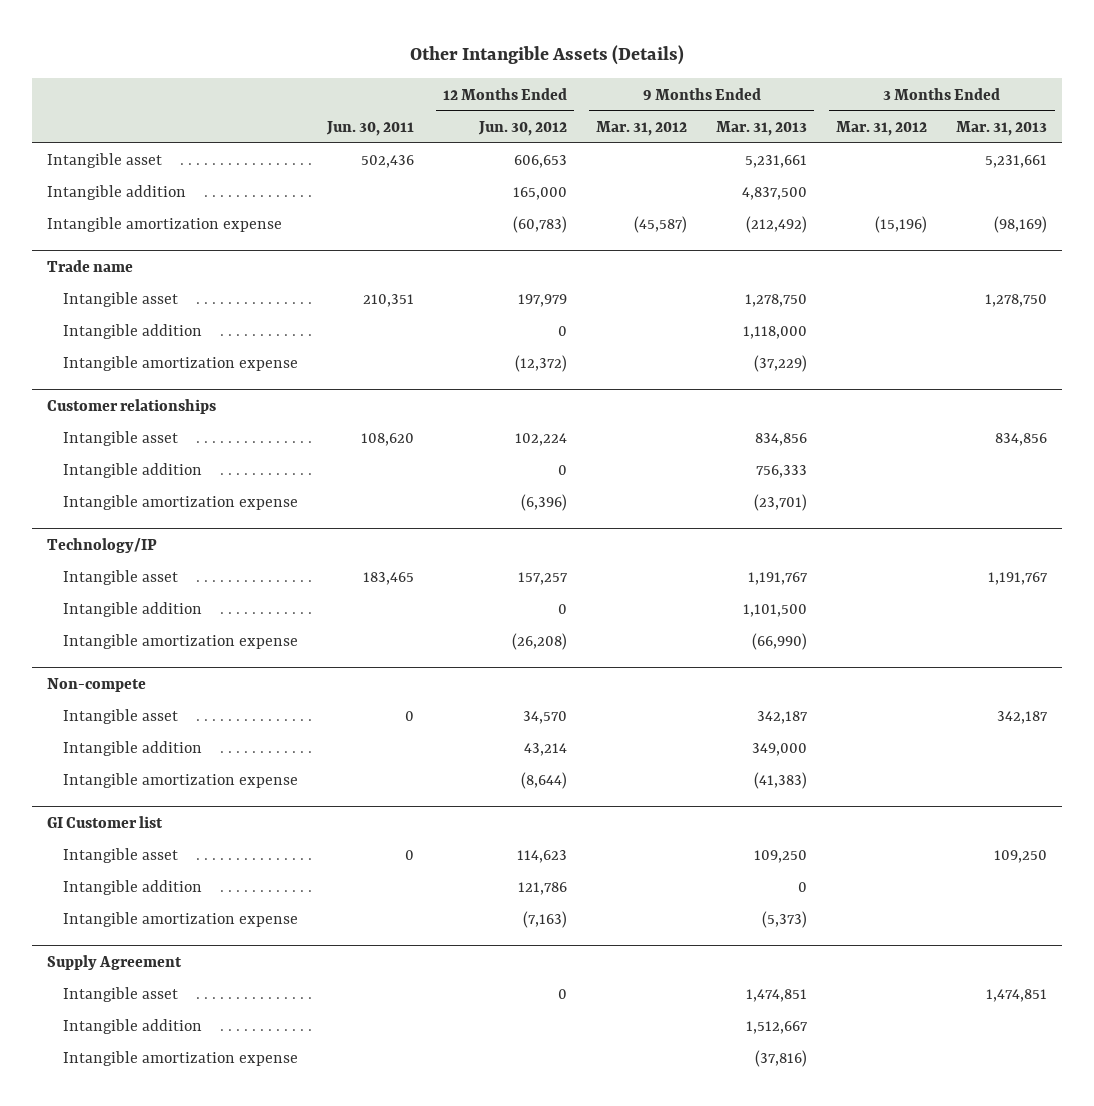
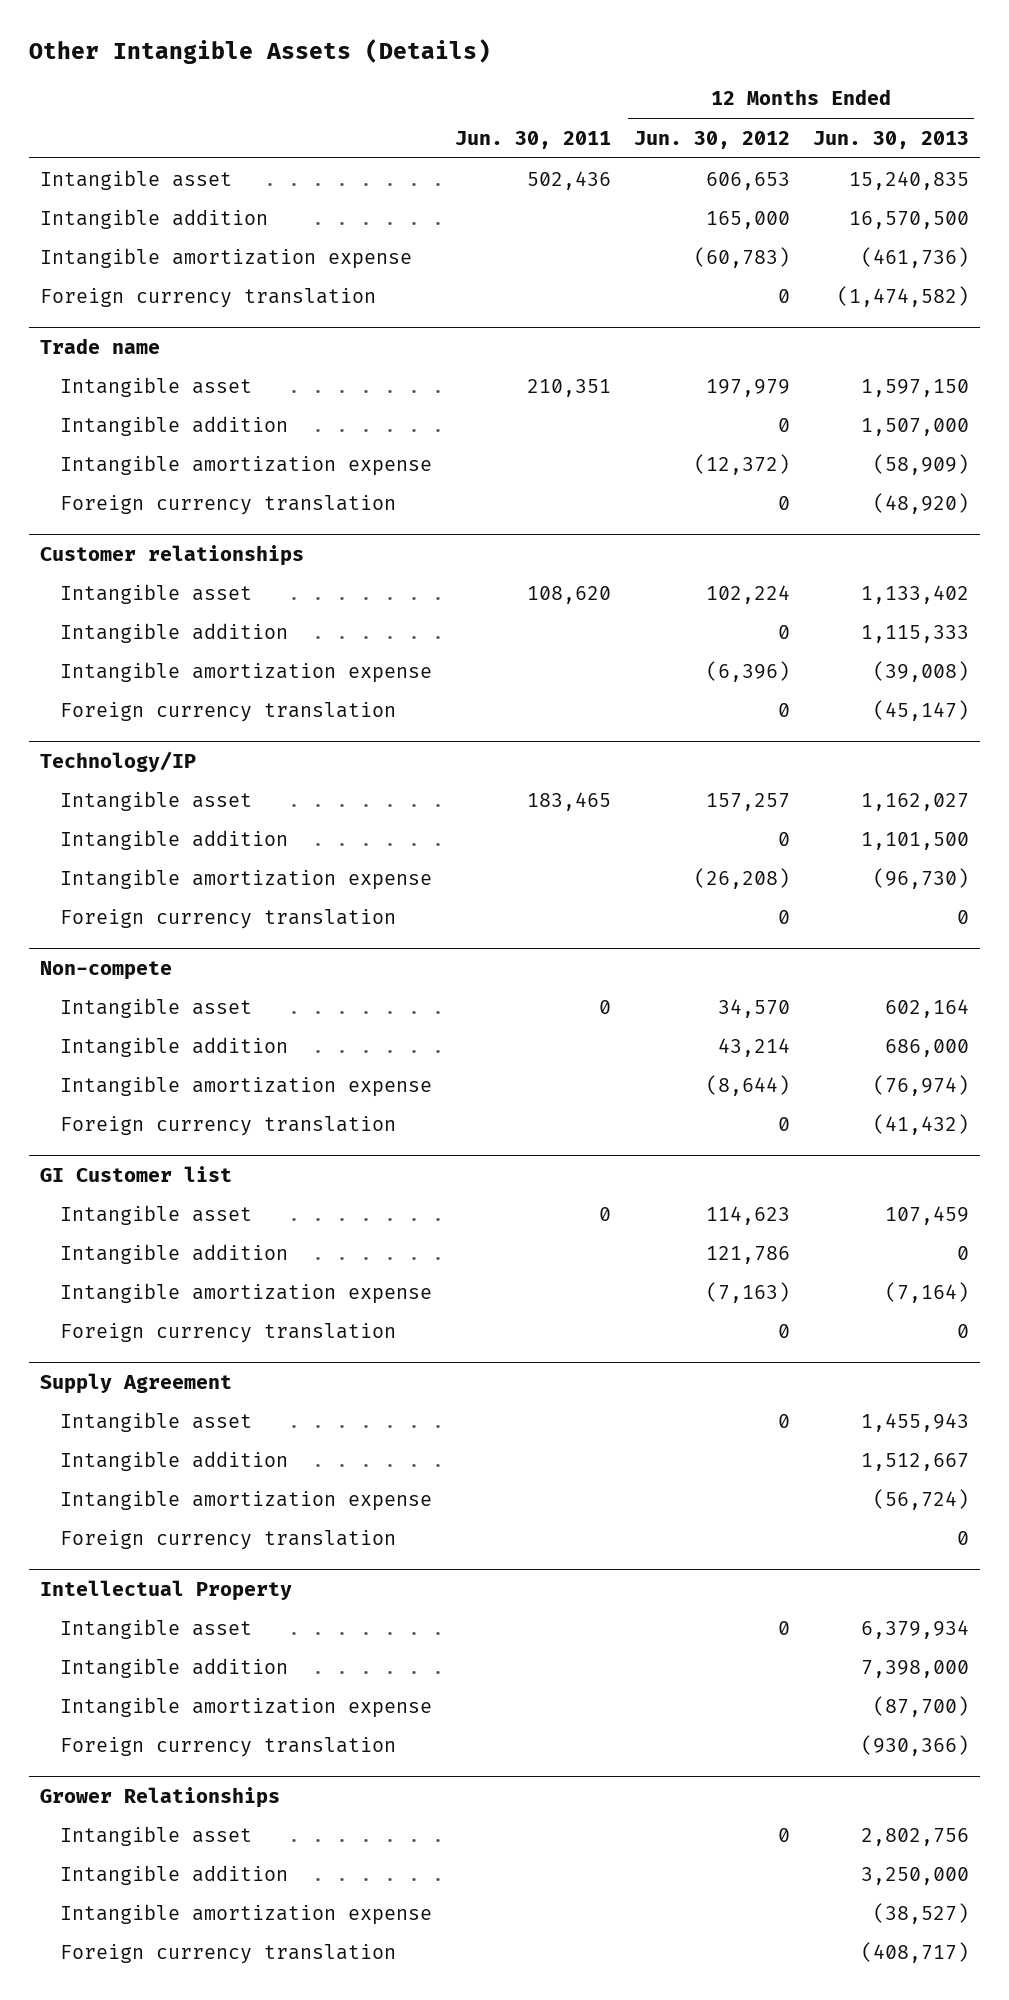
- | Jun. 30, 2011 | 12 Months Ended Jun. 30, 2012 | 9 Months Ended Mar. 31, 2012 | 9 Months Ended Mar. 31, 2013 | 3 Months Ended Mar. 31, 2012 | 3 Months Ended Mar. 31, 2013
+ | Jun. 30, 2011 | 12 Months Ended Jun. 30, 2012 | 12 Months Ended Jun. 30, 2013
+ Foreign currency translation | | 0 | (1,474,582)
@ Trade name
+ Foreign currency translation | | 0 | (48,920)
@ Customer relationships
+ Foreign currency translation | | 0 | (45,147)
@ Technology/IP
+ Foreign currency translation | | 0 | 0
@ Non-compete
+ Foreign currency translation | | 0 | (41,432)
@ GI Customer list
+ Foreign currency translation | | 0 | 0
@ Supply Agreement
+ Foreign currency translation | | | 0
+ Intellectual Property
+ Intangible asset | | 0 | 6,379,934
+ Intangible addition | | | 7,398,000
+ Intangible amortization expense | | | (87,700)
+ Foreign currency translation | | | (930,366)
+ Grower Relationships
+ Intangible asset | | 0 | 2,802,756
+ Intangible addition | | | 3,250,000
+ Intangible amortization expense | | | (38,527)
+ Foreign currency translation | | | (408,717)

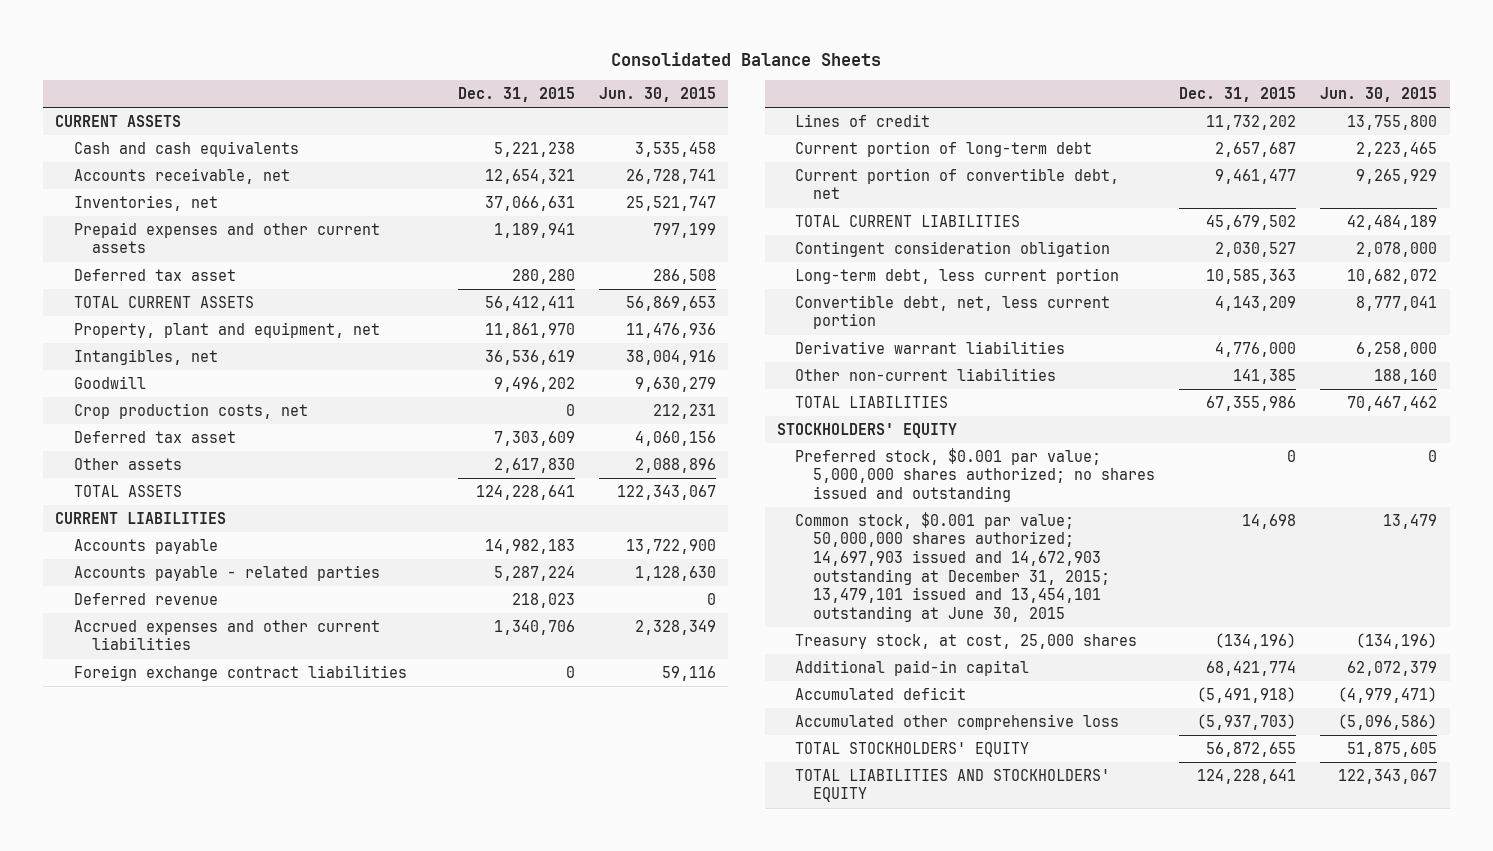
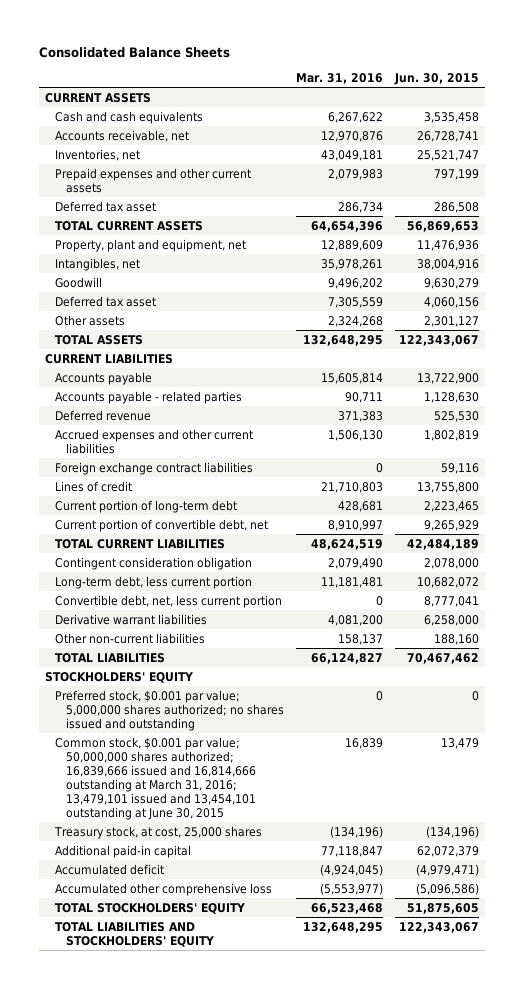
- | Dec. 31, 2015 | Jun. 30, 2015
+ | Mar. 31, 2016 | Jun. 30, 2015
- Crop production costs, net | 0 | 212,231
- Other assets | 2,617,830 | 2,088,896
+ Other assets | 2,324,268 | 2,301,127
- Deferred revenue | 218,023 | 0
- Accrued expenses and other current liabilities | 1,340,706 | 2,328,349
+ Deferred revenue | 371,383 | 525,530
+ Accrued expenses and other current liabilities | 1,506,130 | 1,802,819
- Common stock, $0.001 par value; 50,000,000 shares authorized; 14,697,903 issued and 14,672,903 outstanding at December 31, 2015; 13,479,101 issued and 13,454,101 outstanding at June 30, 2015 | 14,698 | 13,479
+ Common stock, $0.001 par value; 50,000,000 shares authorized; 16,839,666 issued and 16,814,666 outstanding at March 31, 2016; 13,479,101 issued and 13,454,101 outstanding at June 30, 2015 | 16,839 | 13,479

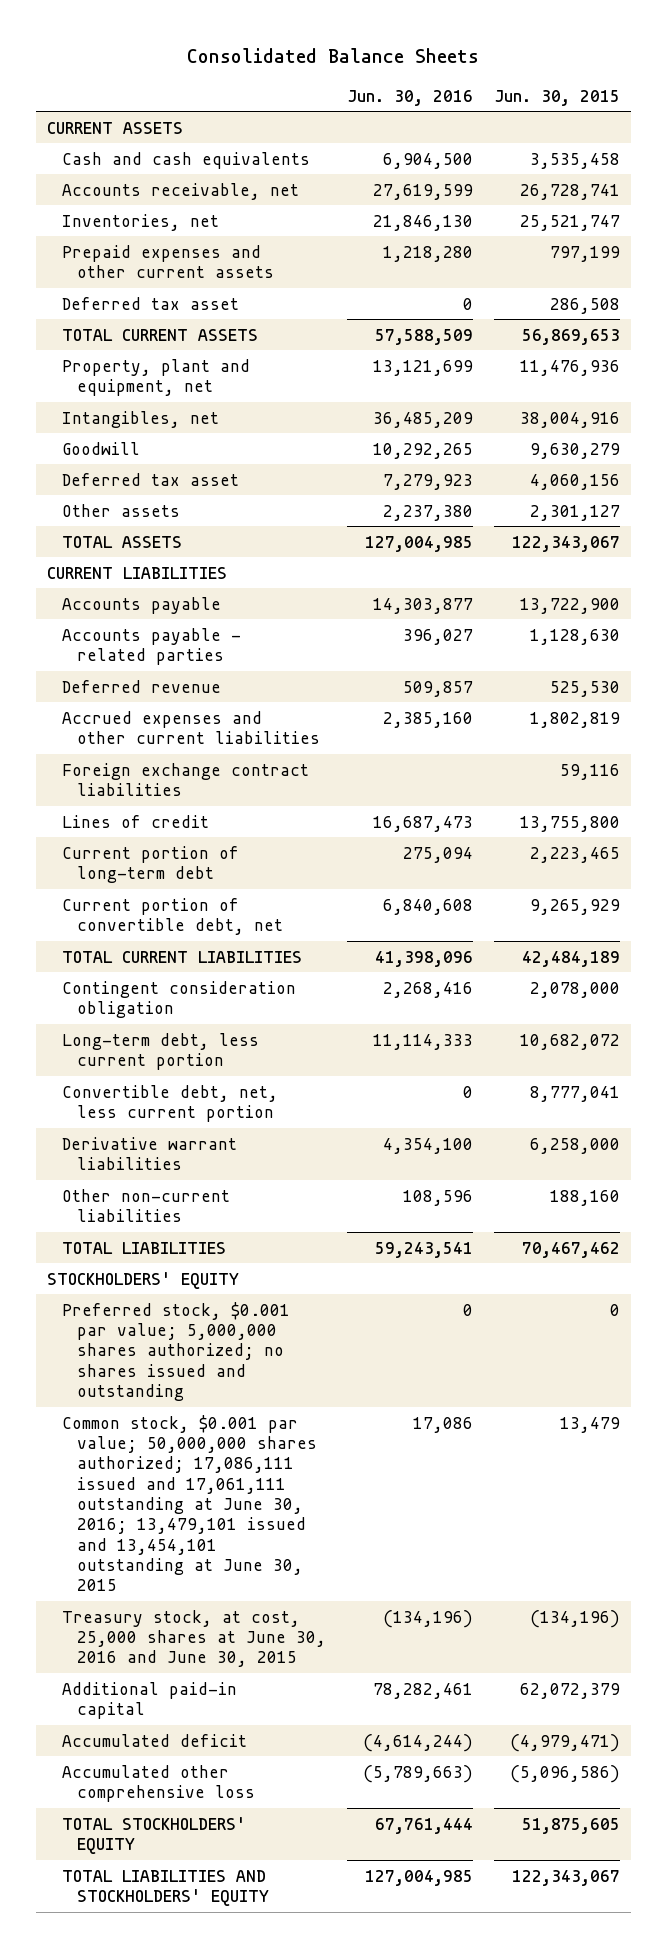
- | Mar. 31, 2016 | Jun. 30, 2015
+ | Jun. 30, 2016 | Jun. 30, 2015
- Common stock, $0.001 par value; 50,000,000 shares authorized; 16,839,666 issued and 16,814,666 outstanding at March 31, 2016; 13,479,101 issued and 13,454,101 outstanding at June 30, 2015 | 16,839 | 13,479
- Treasury stock, at cost, 25,000 shares | (134,196) | (134,196)
+ Common stock, $0.001 par value; 50,000,000 shares authorized; 17,086,111 issued and 17,061,111 outstanding at June 30, 2016; 13,479,101 issued and 13,454,101 outstanding at June 30, 2015 | 17,086 | 13,479
+ Treasury stock, at cost, 25,000 shares at June 30, 2016 and June 30, 2015 | (134,196) | (134,196)

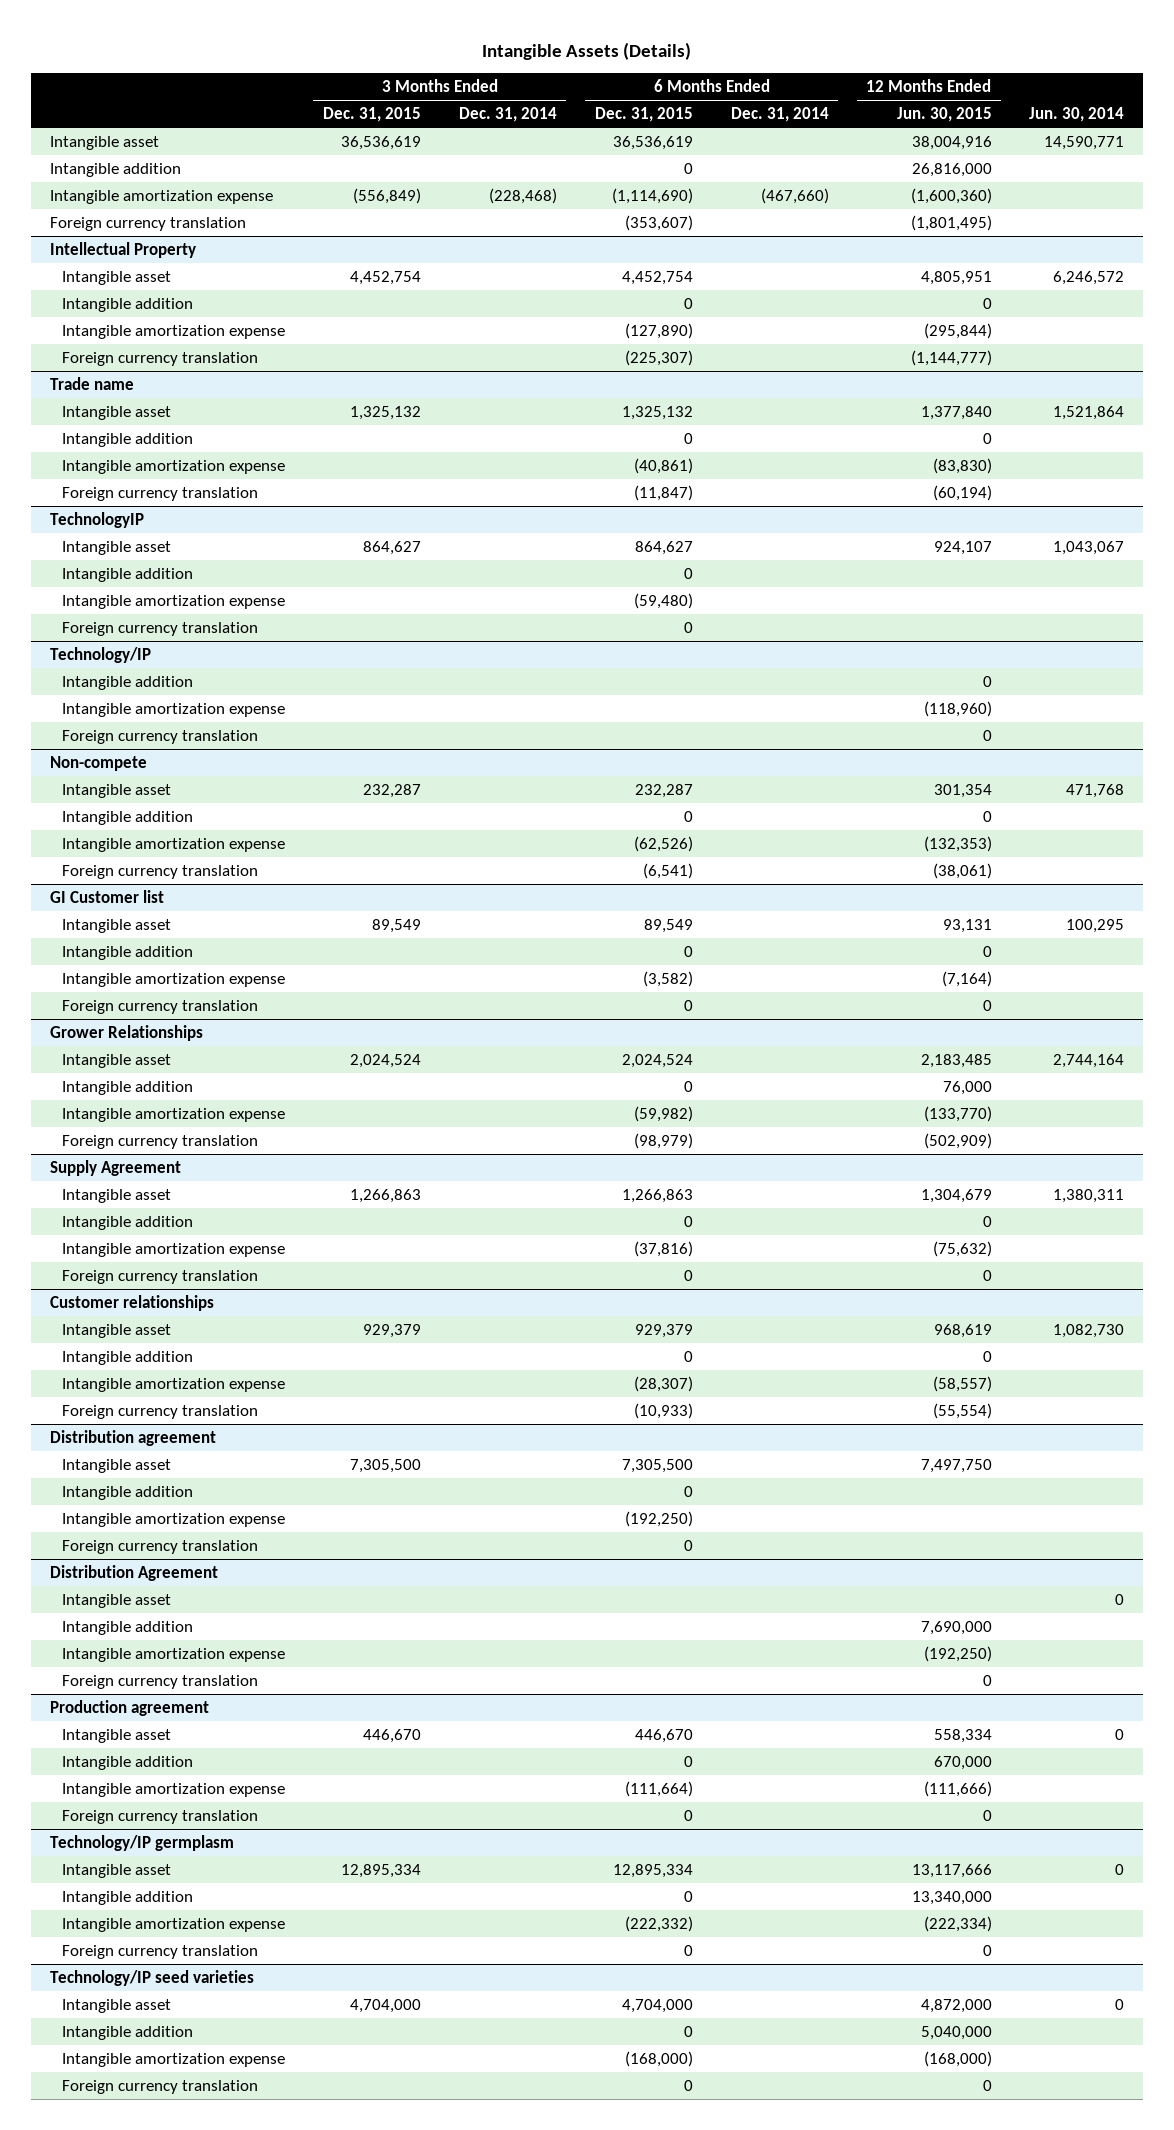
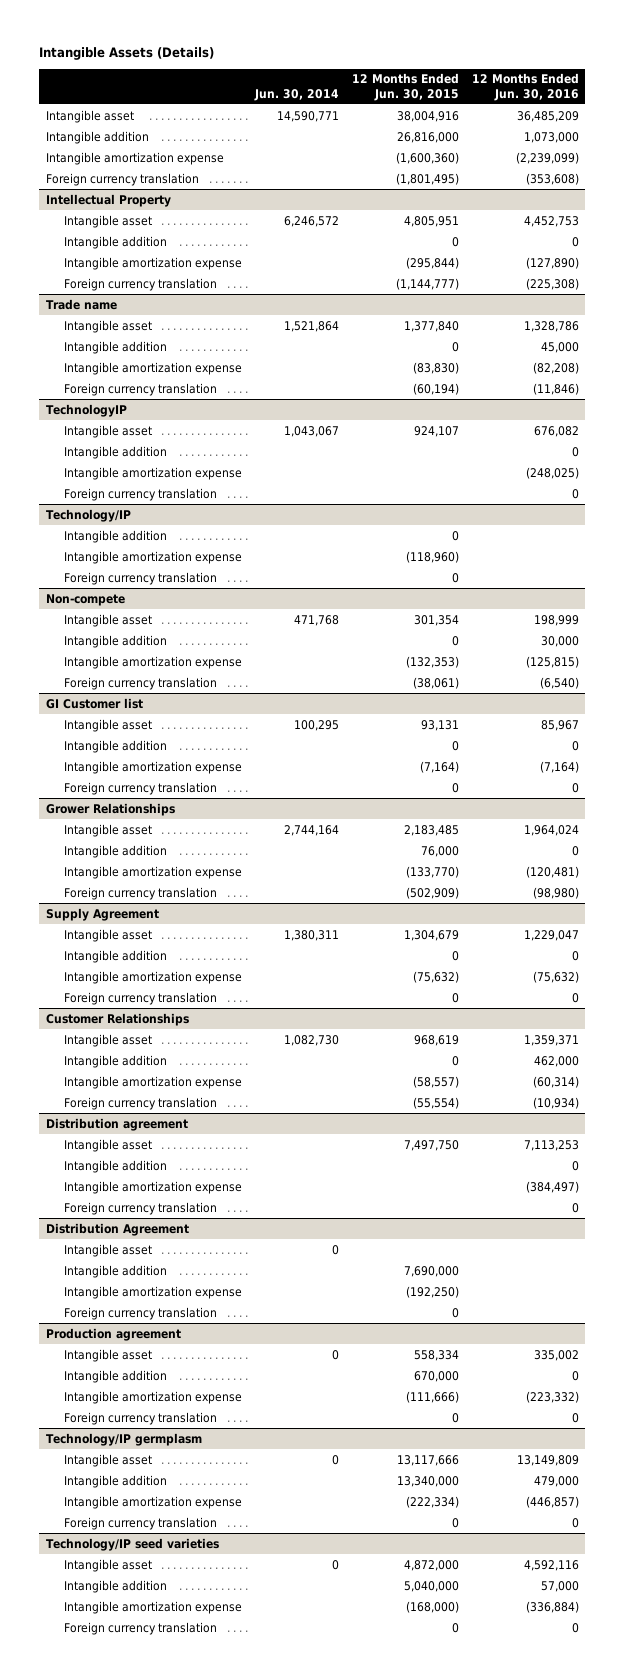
- | 3 Months Ended Dec. 31, 2015 | 3 Months Ended Dec. 31, 2014 | 6 Months Ended Dec. 31, 2015 | 6 Months Ended Dec. 31, 2014 | 12 Months Ended Jun. 30, 2015 | Jun. 30, 2014
+ | Jun. 30, 2014 | 12 Months Ended Jun. 30, 2015 | 12 Months Ended Jun. 30, 2016
- Customer relationships
+ Customer Relationships

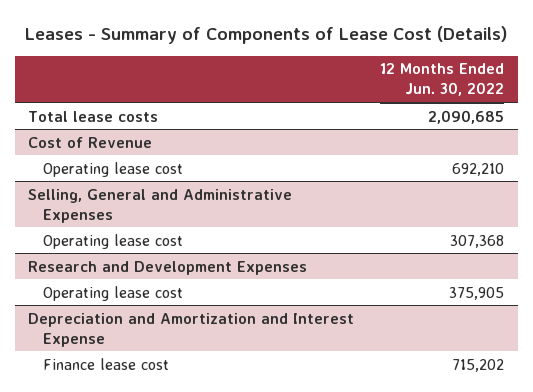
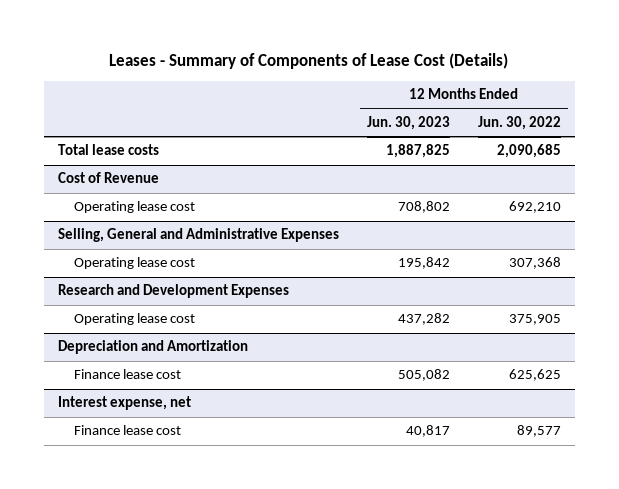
- | 12 Months Ended Jun. 30, 2022
+ | 12 Months Ended Jun. 30, 2023 | 12 Months Ended Jun. 30, 2022
- Depreciation and Amortization and Interest Expense
- Finance lease cost | 715,202
+ Depreciation and Amortization
+ Finance lease cost | 505,082 | 625,625
+ Interest expense, net
+ Finance lease cost | 40,817 | 89,577

